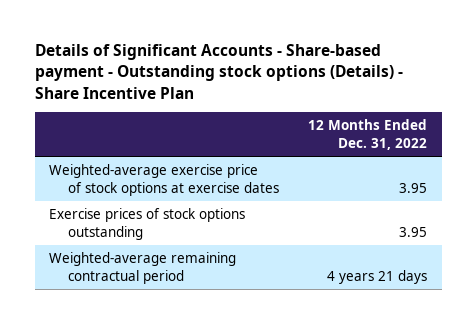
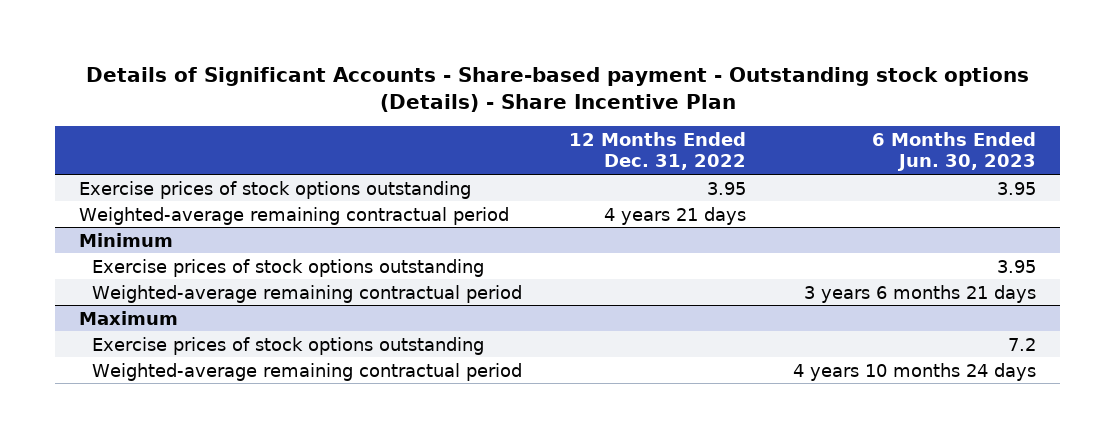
- | 12 Months Ended Dec. 31, 2022
+ | 12 Months Ended Dec. 31, 2022 | 6 Months Ended Jun. 30, 2023
- Weighted-average exercise price of stock options at exercise dates | 3.95
+ Minimum
+ Exercise prices of stock options outstanding | | 3.95
+ Weighted-average remaining contractual period | | 3 years 6 months 21 days
+ Maximum
+ Exercise prices of stock options outstanding | | 7.2
+ Weighted-average remaining contractual period | | 4 years 10 months 24 days

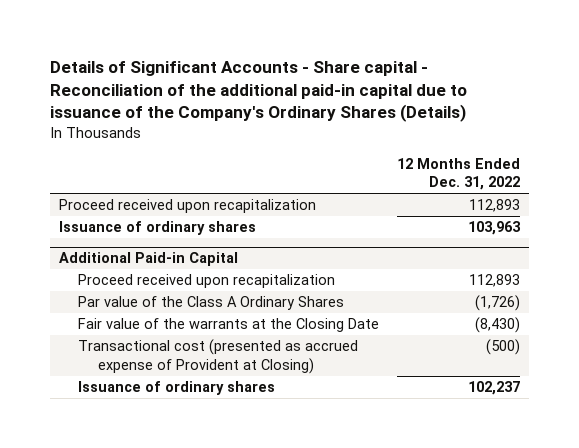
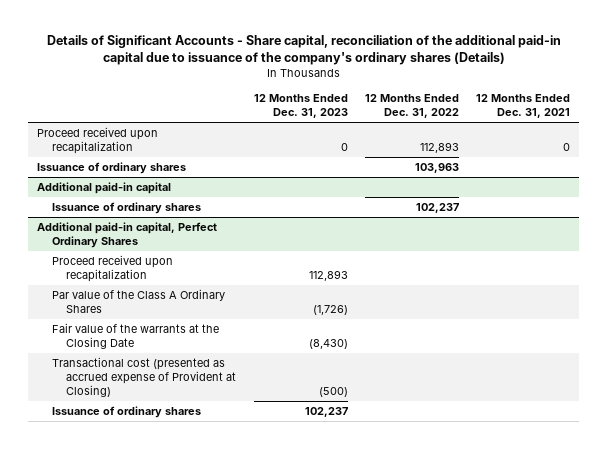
- Details of Significant Accounts - Share capital - Reconciliation of the additional paid-in capital due to issuance of the Company's Ordinary Shares (Details)
+ Details of Significant Accounts - Share capital, reconciliation of the additional paid-in capital due to issuance of the company's ordinary shares (Details)
- | 12 Months Ended Dec. 31, 2022
+ | 12 Months Ended Dec. 31, 2023 | 12 Months Ended Dec. 31, 2022 | 12 Months Ended Dec. 31, 2021
- Additional Paid-in Capital
- Proceed received upon recapitalization | 112,893
- Par value of the Class A Ordinary Shares | (1,726)
- Fair value of the warrants at the Closing Date | (8,430)
- Transactional cost (presented as accrued expense of Provident at Closing) | (500)
+ Additional paid-in capital
+ Additional paid-in capital, Perfect Ordinary Shares
+ Proceed received upon recapitalization | 112,893 | |
+ Par value of the Class A Ordinary Shares | (1,726) | |
+ Fair value of the warrants at the Closing Date | (8,430) | |
+ Transactional cost (presented as accrued expense of Provident at Closing) | (500) | |
+ Issuance of ordinary shares | 102,237 | |

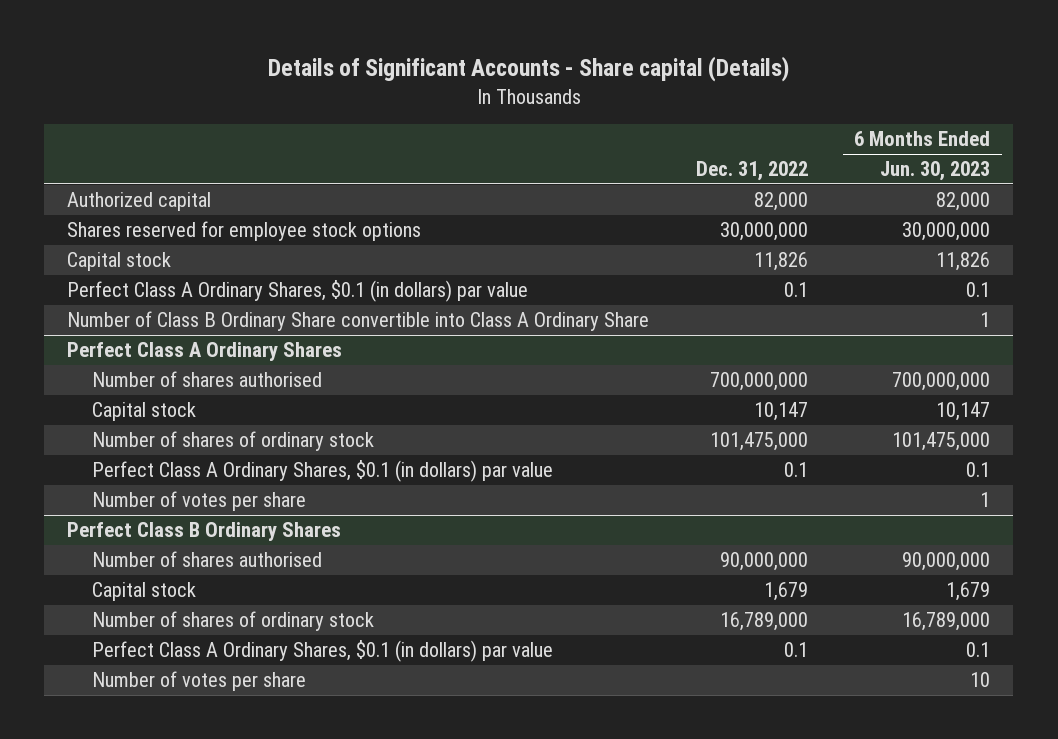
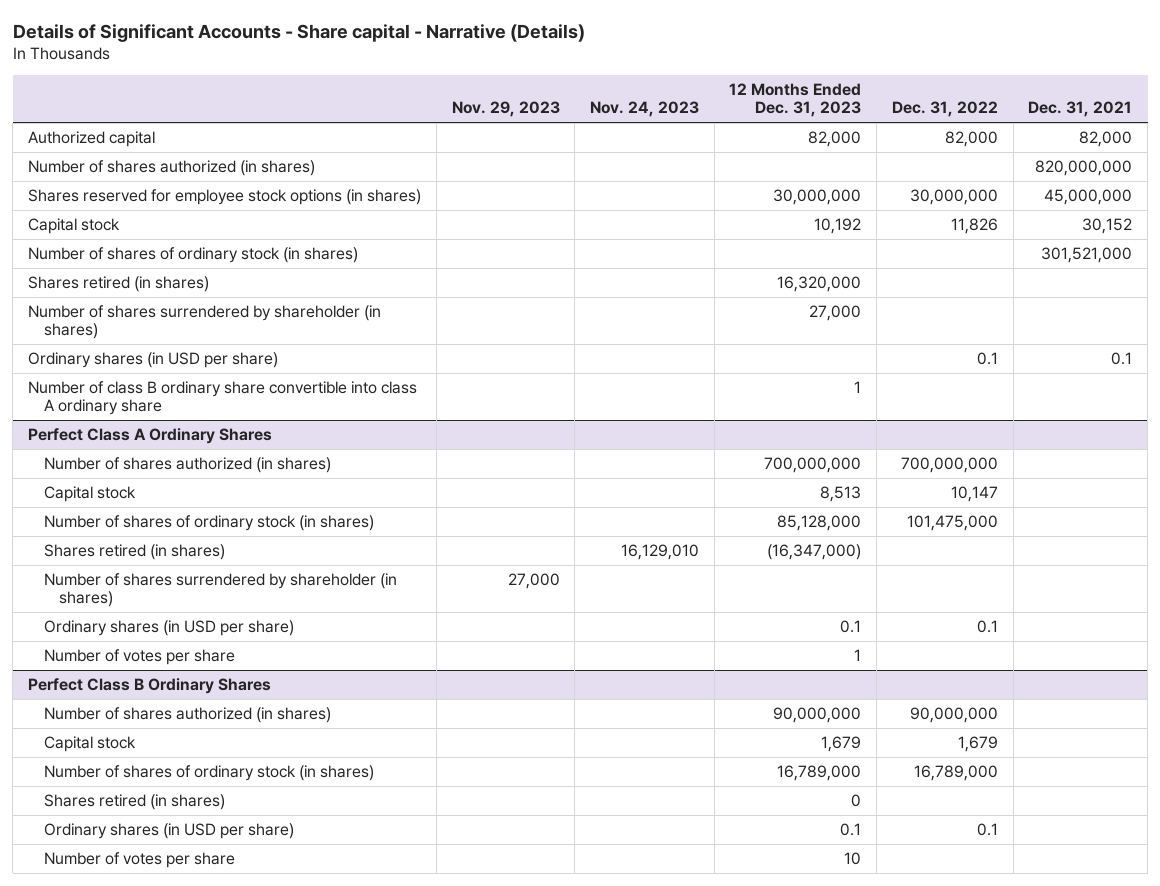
- Details of Significant Accounts - Share capital (Details)
+ Details of Significant Accounts - Share capital - Narrative (Details)
- | Dec. 31, 2022 | 6 Months Ended Jun. 30, 2023
+ | Nov. 29, 2023 | Nov. 24, 2023 | 12 Months Ended Dec. 31, 2023 | Dec. 31, 2022 | Dec. 31, 2021
- Shares reserved for employee stock options | 30,000,000 | 30,000,000
+ Number of shares authorized (in shares) | | | | | 820,000,000
+ Shares reserved for employee stock options (in shares) | | | 30,000,000 | 30,000,000 | 45,000,000
- Perfect Class A Ordinary Shares, $0.1 (in dollars) par value | 0.1 | 0.1
- Number of Class B Ordinary Share convertible into Class A Ordinary Share | | 1
+ Number of shares of ordinary stock (in shares) | | | | | 301,521,000
+ Shares retired (in shares) | | | 16,320,000 | |
+ Number of shares surrendered by shareholder (in shares) | | | 27,000 | |
+ Ordinary shares (in USD per share) | | | | 0.1 | 0.1
+ Number of class B ordinary share convertible into class A ordinary share | | | 1 | |
@ Perfect Class A Ordinary Shares
- Number of shares authorised | 700,000,000 | 700,000,000
+ Number of shares authorized (in shares) | | | 700,000,000 | 700,000,000 |
- Number of shares of ordinary stock | 101,475,000 | 101,475,000
- Perfect Class A Ordinary Shares, $0.1 (in dollars) par value | 0.1 | 0.1
+ Number of shares of ordinary stock (in shares) | | | 85,128,000 | 101,475,000 |
+ Shares retired (in shares) | | 16,129,010 | (16,347,000) | |
+ Number of shares surrendered by shareholder (in shares) | 27,000 | | | |
+ Ordinary shares (in USD per share) | | | 0.1 | 0.1 |
@ Perfect Class B Ordinary Shares
- Number of shares authorised | 90,000,000 | 90,000,000
+ Number of shares authorized (in shares) | | | 90,000,000 | 90,000,000 |
- Number of shares of ordinary stock | 16,789,000 | 16,789,000
- Perfect Class A Ordinary Shares, $0.1 (in dollars) par value | 0.1 | 0.1
+ Number of shares of ordinary stock (in shares) | | | 16,789,000 | 16,789,000 |
+ Shares retired (in shares) | | | 0 | |
+ Ordinary shares (in USD per share) | | | 0.1 | 0.1 |

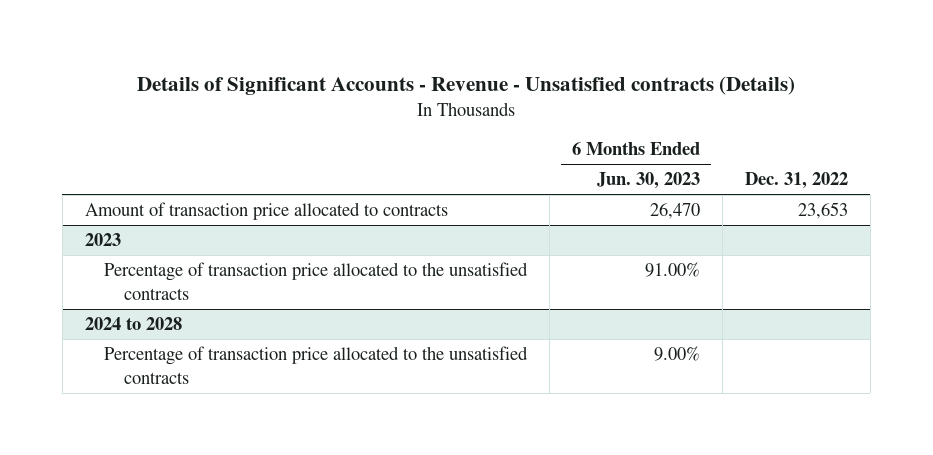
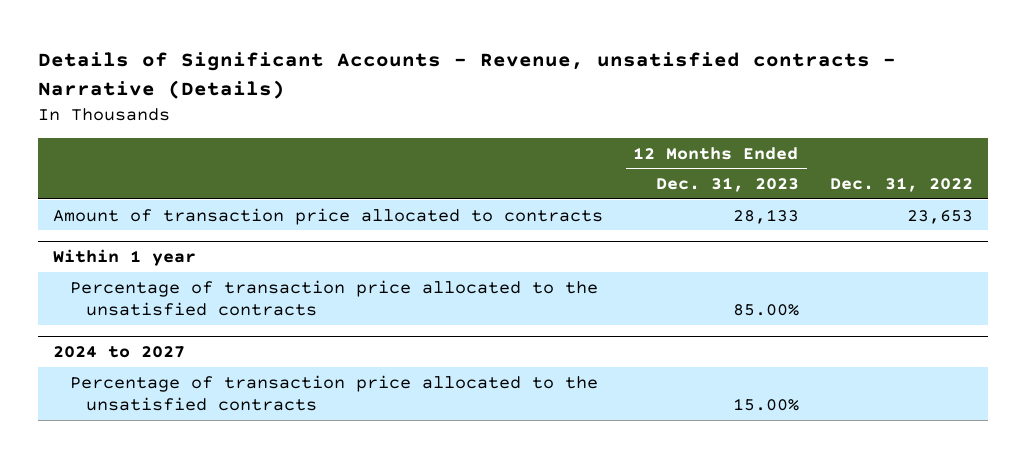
- Details of Significant Accounts - Revenue - Unsatisfied contracts (Details)
+ Details of Significant Accounts - Revenue, unsatisfied contracts - Narrative (Details)
- | 6 Months Ended Jun. 30, 2023 | Dec. 31, 2022
+ | 12 Months Ended Dec. 31, 2023 | Dec. 31, 2022
- 2023
+ Within 1 year
- 2024 to 2028
+ 2024 to 2027

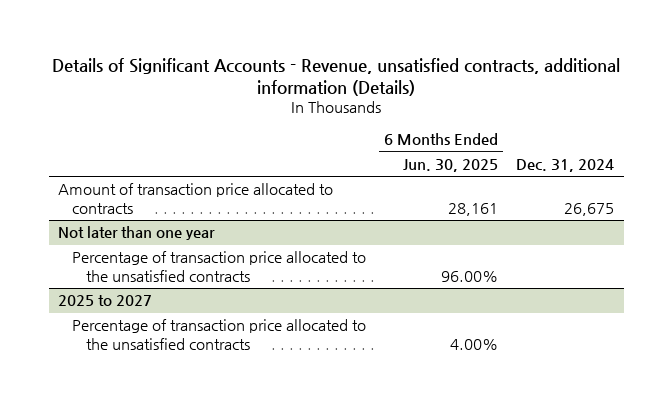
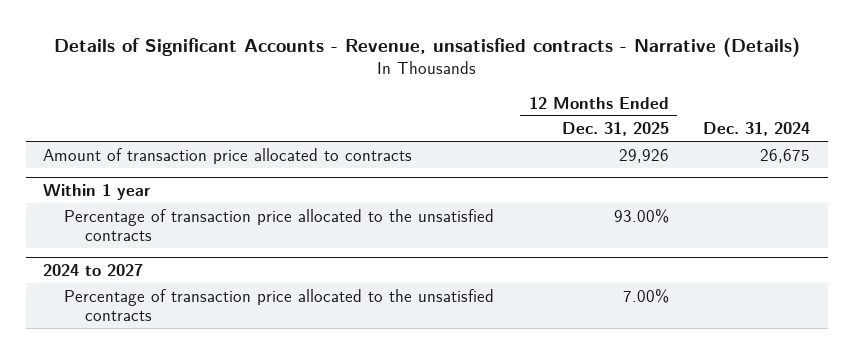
- Details of Significant Accounts - Revenue, unsatisfied contracts, additional information (Details)
+ Details of Significant Accounts - Revenue, unsatisfied contracts - Narrative (Details)
- | 6 Months Ended Jun. 30, 2025 | Dec. 31, 2024
+ | 12 Months Ended Dec. 31, 2025 | Dec. 31, 2024
- Not later than one year
+ Within 1 year
- 2025 to 2027
+ 2024 to 2027

